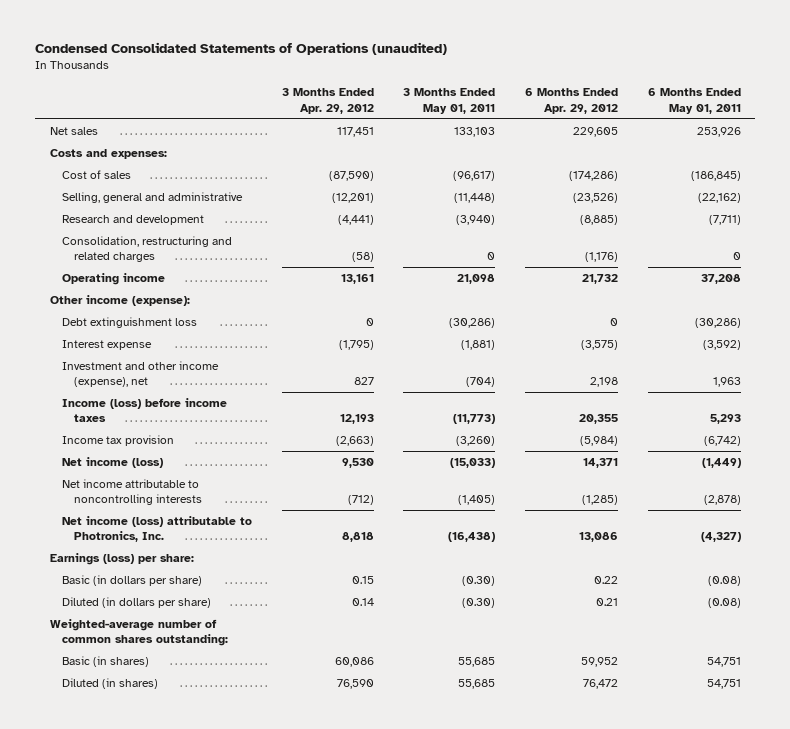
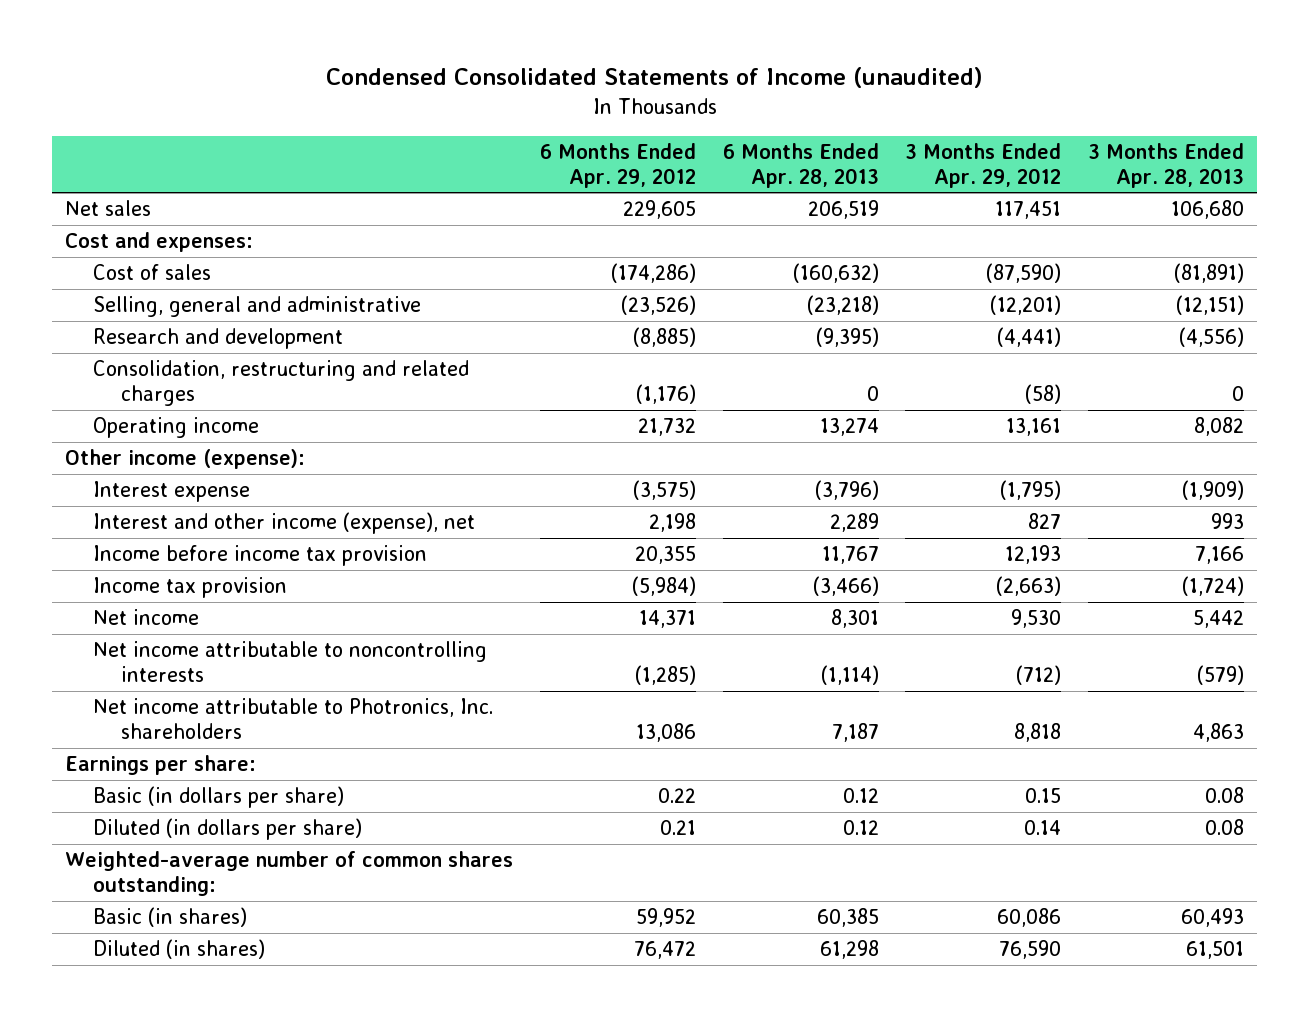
- Condensed Consolidated Statements of Operations (unaudited)
+ Condensed Consolidated Statements of Income (unaudited)
- | 3 Months Ended Apr. 29, 2012 | 3 Months Ended May 01, 2011 | 6 Months Ended Apr. 29, 2012 | 6 Months Ended May 01, 2011
+ | 6 Months Ended Apr. 29, 2012 | 6 Months Ended Apr. 28, 2013 | 3 Months Ended Apr. 29, 2012 | 3 Months Ended Apr. 28, 2013
- Costs and expenses:
+ Cost and expenses:
- Debt extinguishment loss | 0 | (30,286) | 0 | (30,286)
- Investment and other income (expense), net | 827 | (704) | 2,198 | 1,963
- Income (loss) before income taxes | 12,193 | (11,773) | 20,355 | 5,293
+ Interest and other income (expense), net | 2,198 | 2,289 | 827 | 993
+ Income before income tax provision | 20,355 | 11,767 | 12,193 | 7,166
- Net income (loss) | 9,530 | (15,033) | 14,371 | (1,449)
+ Net income | 14,371 | 8,301 | 9,530 | 5,442
- Net income (loss) attributable to Photronics, Inc. | 8,818 | (16,438) | 13,086 | (4,327)
- Earnings (loss) per share:
+ Net income attributable to Photronics, Inc. shareholders | 13,086 | 7,187 | 8,818 | 4,863
+ Earnings per share:

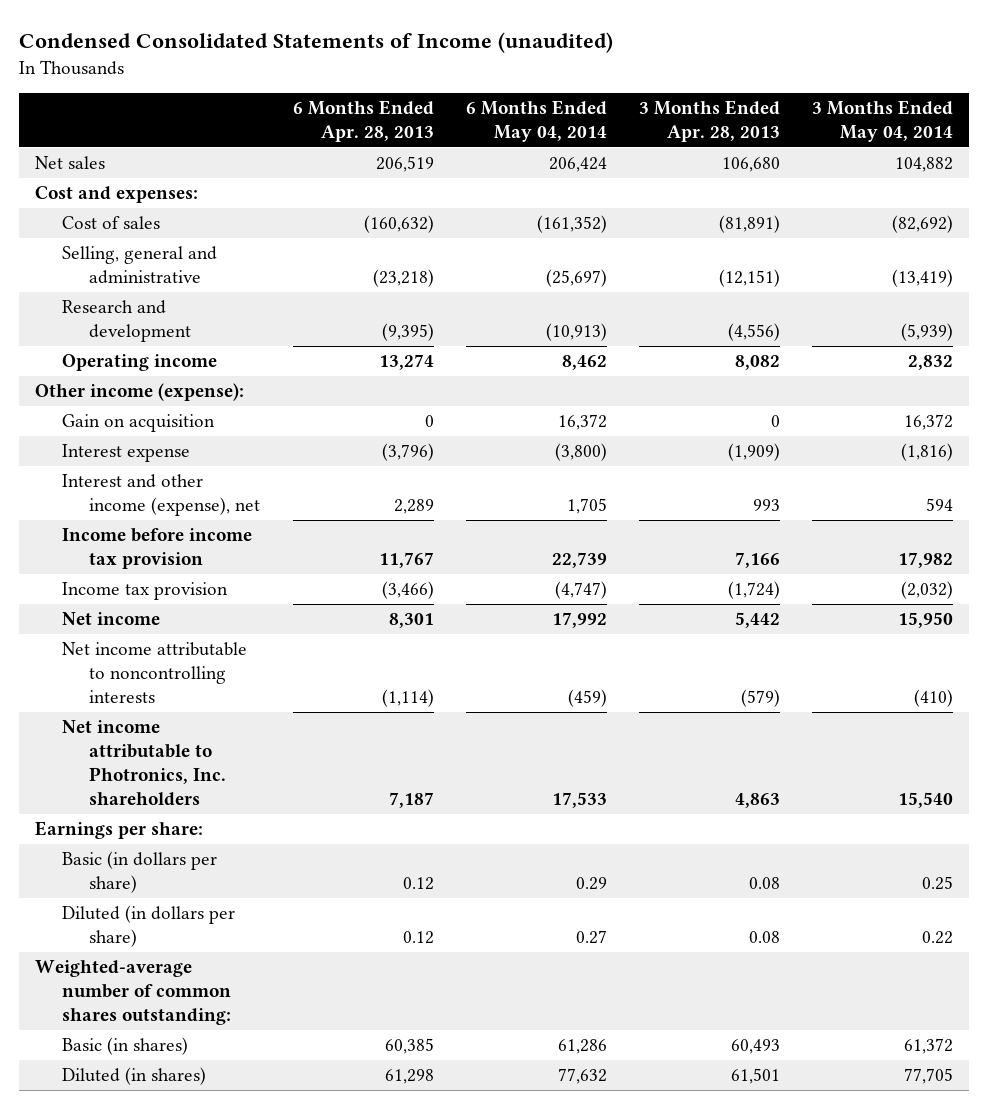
- | 6 Months Ended Apr. 29, 2012 | 6 Months Ended Apr. 28, 2013 | 3 Months Ended Apr. 29, 2012 | 3 Months Ended Apr. 28, 2013
+ | 6 Months Ended Apr. 28, 2013 | 6 Months Ended May 04, 2014 | 3 Months Ended Apr. 28, 2013 | 3 Months Ended May 04, 2014
- Consolidation, restructuring and related charges | (1,176) | 0 | (58) | 0
+ Gain on acquisition | 0 | 16,372 | 0 | 16,372

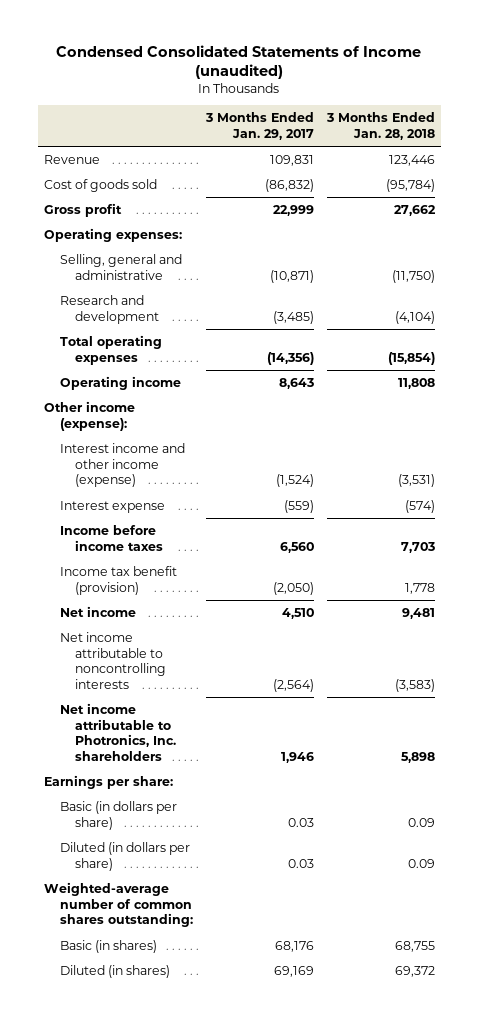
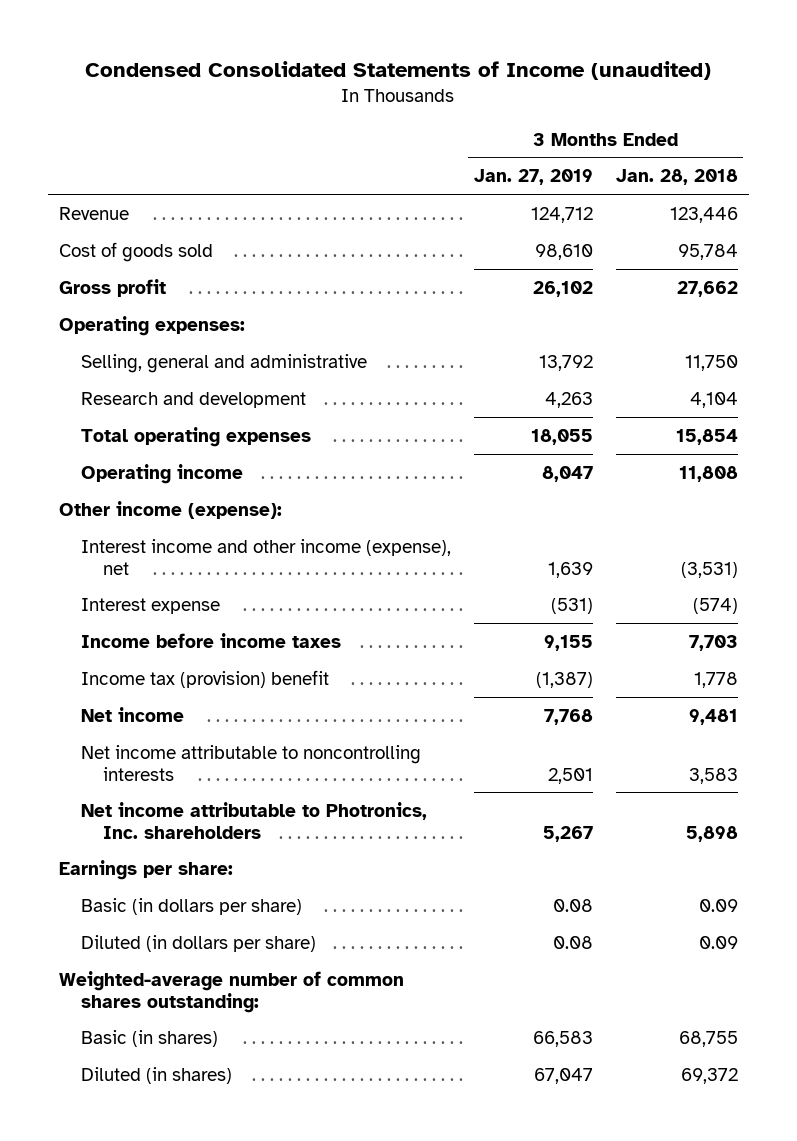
- | 3 Months Ended Jan. 29, 2017 | 3 Months Ended Jan. 28, 2018
+ | 3 Months Ended Jan. 27, 2019 | 3 Months Ended Jan. 28, 2018
- Cost of goods sold | (86,832) | (95,784)
+ Cost of goods sold | 98,610 | 95,784
- Selling, general and administrative | (10,871) | (11,750)
- Research and development | (3,485) | (4,104)
- Total operating expenses | (14,356) | (15,854)
+ Selling, general and administrative | 13,792 | 11,750
+ Research and development | 4,263 | 4,104
+ Total operating expenses | 18,055 | 15,854
- Interest income and other income (expense) | (1,524) | (3,531)
+ Interest income and other income (expense), net | 1,639 | (3,531)
- Income tax benefit (provision) | (2,050) | 1,778
+ Income tax (provision) benefit | (1,387) | 1,778
- Net income attributable to noncontrolling interests | (2,564) | (3,583)
+ Net income attributable to noncontrolling interests | 2,501 | 3,583

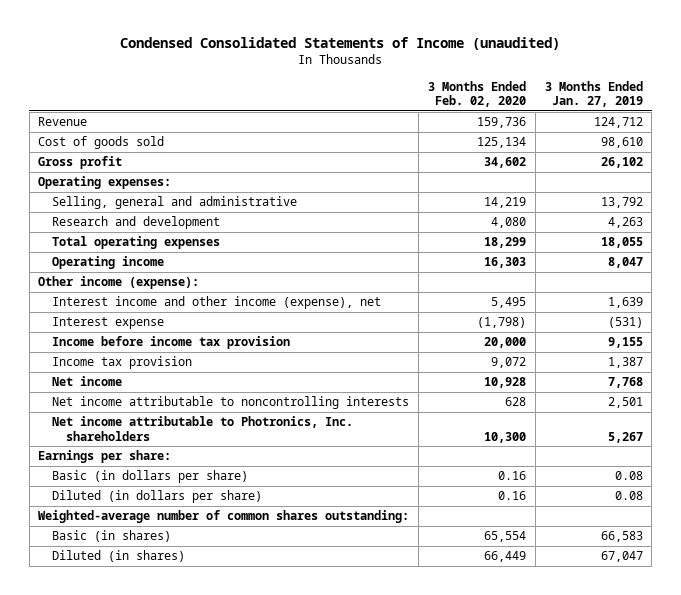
- | 3 Months Ended Jan. 27, 2019 | 3 Months Ended Jan. 28, 2018
+ | 3 Months Ended Feb. 02, 2020 | 3 Months Ended Jan. 27, 2019
- Income before income taxes | 9,155 | 7,703
- Income tax (provision) benefit | (1,387) | 1,778
+ Income before income tax provision | 20,000 | 9,155
+ Income tax provision | 9,072 | 1,387

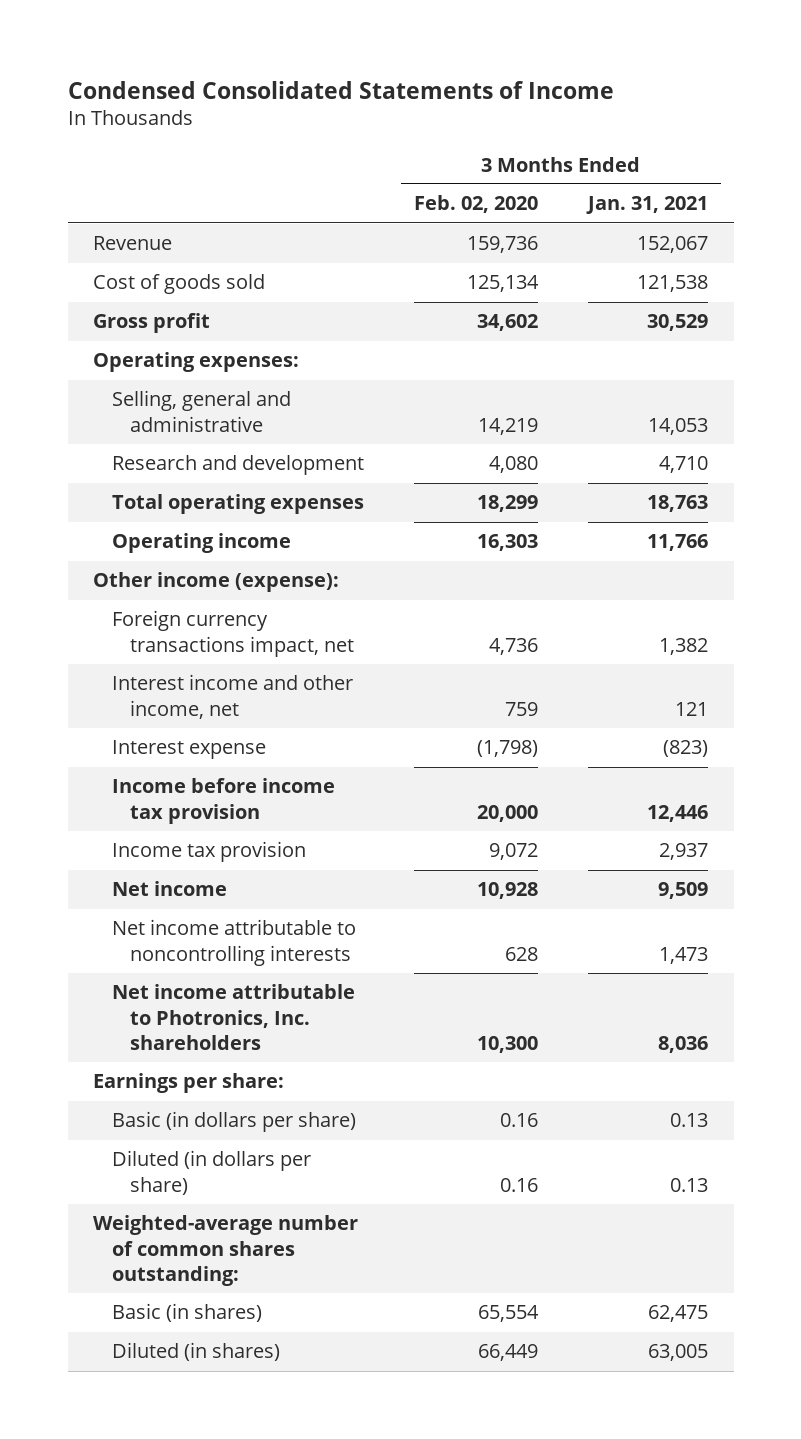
- Condensed Consolidated Statements of Income (unaudited)
+ Condensed Consolidated Statements of Income
- | 3 Months Ended Feb. 02, 2020 | 3 Months Ended Jan. 27, 2019
+ | 3 Months Ended Feb. 02, 2020 | 3 Months Ended Jan. 31, 2021
- Interest income and other income (expense), net | 5,495 | 1,639
+ Foreign currency transactions impact, net | 4,736 | 1,382
+ Interest income and other income, net | 759 | 121

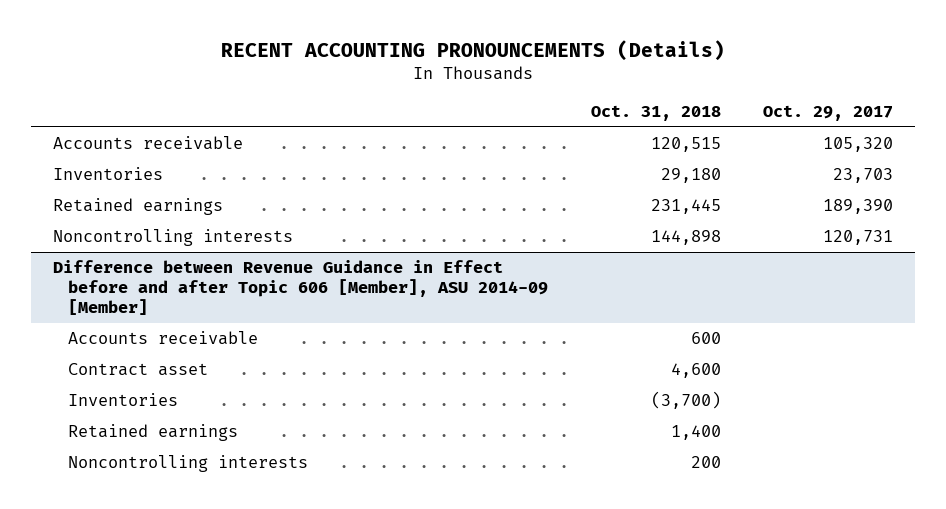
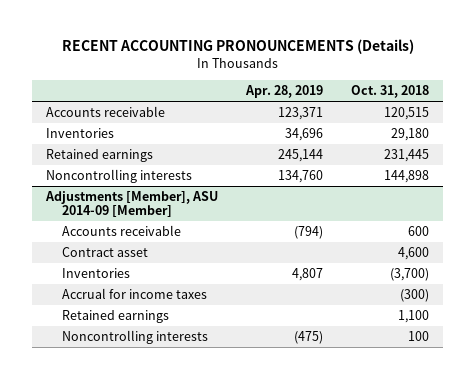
- | Oct. 31, 2018 | Oct. 29, 2017
+ | Apr. 28, 2019 | Oct. 31, 2018
- Difference between Revenue Guidance in Effect before and after Topic 606 [Member], ASU 2014-09 [Member]
+ Adjustments [Member], ASU 2014-09 [Member]
- Retained earnings | 1,400 |
- Noncontrolling interests | 200 |
+ Accrual for income taxes | | (300)
+ Retained earnings | | 1,100
+ Noncontrolling interests | (475) | 100

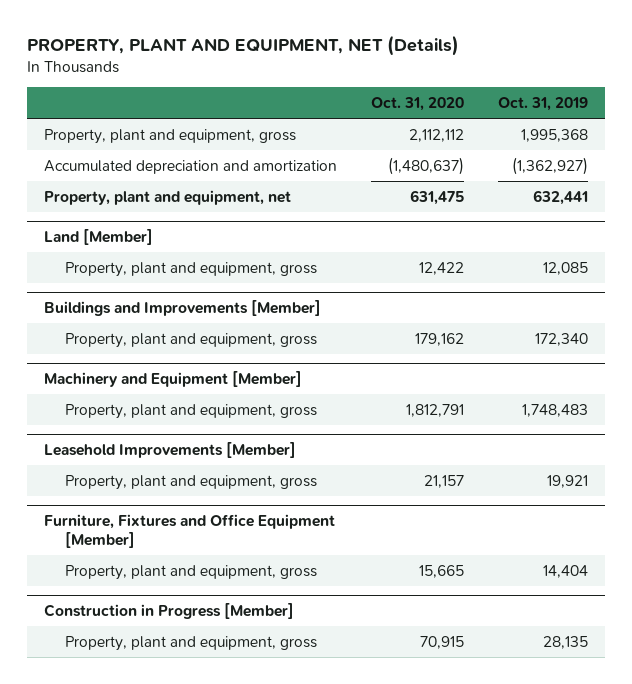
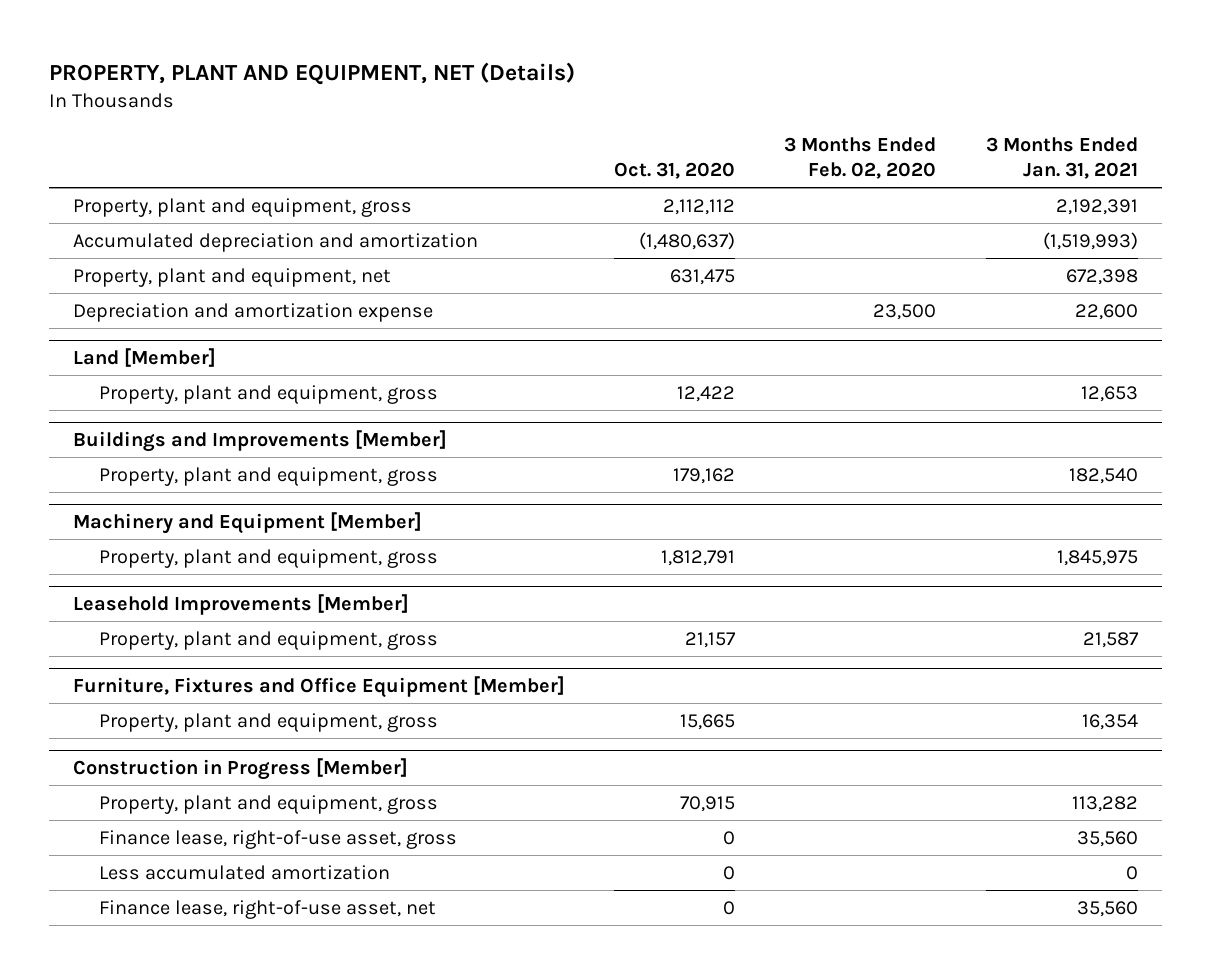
- | Oct. 31, 2020 | Oct. 31, 2019
+ | Oct. 31, 2020 | 3 Months Ended Feb. 02, 2020 | 3 Months Ended Jan. 31, 2021
+ Depreciation and amortization expense | | 23,500 | 22,600
@ Construction in Progress [Member]
+ Finance lease, right-of-use asset, gross | 0 | | 35,560
+ Less accumulated amortization | 0 | | 0
+ Finance lease, right-of-use asset, net | 0 | | 35,560

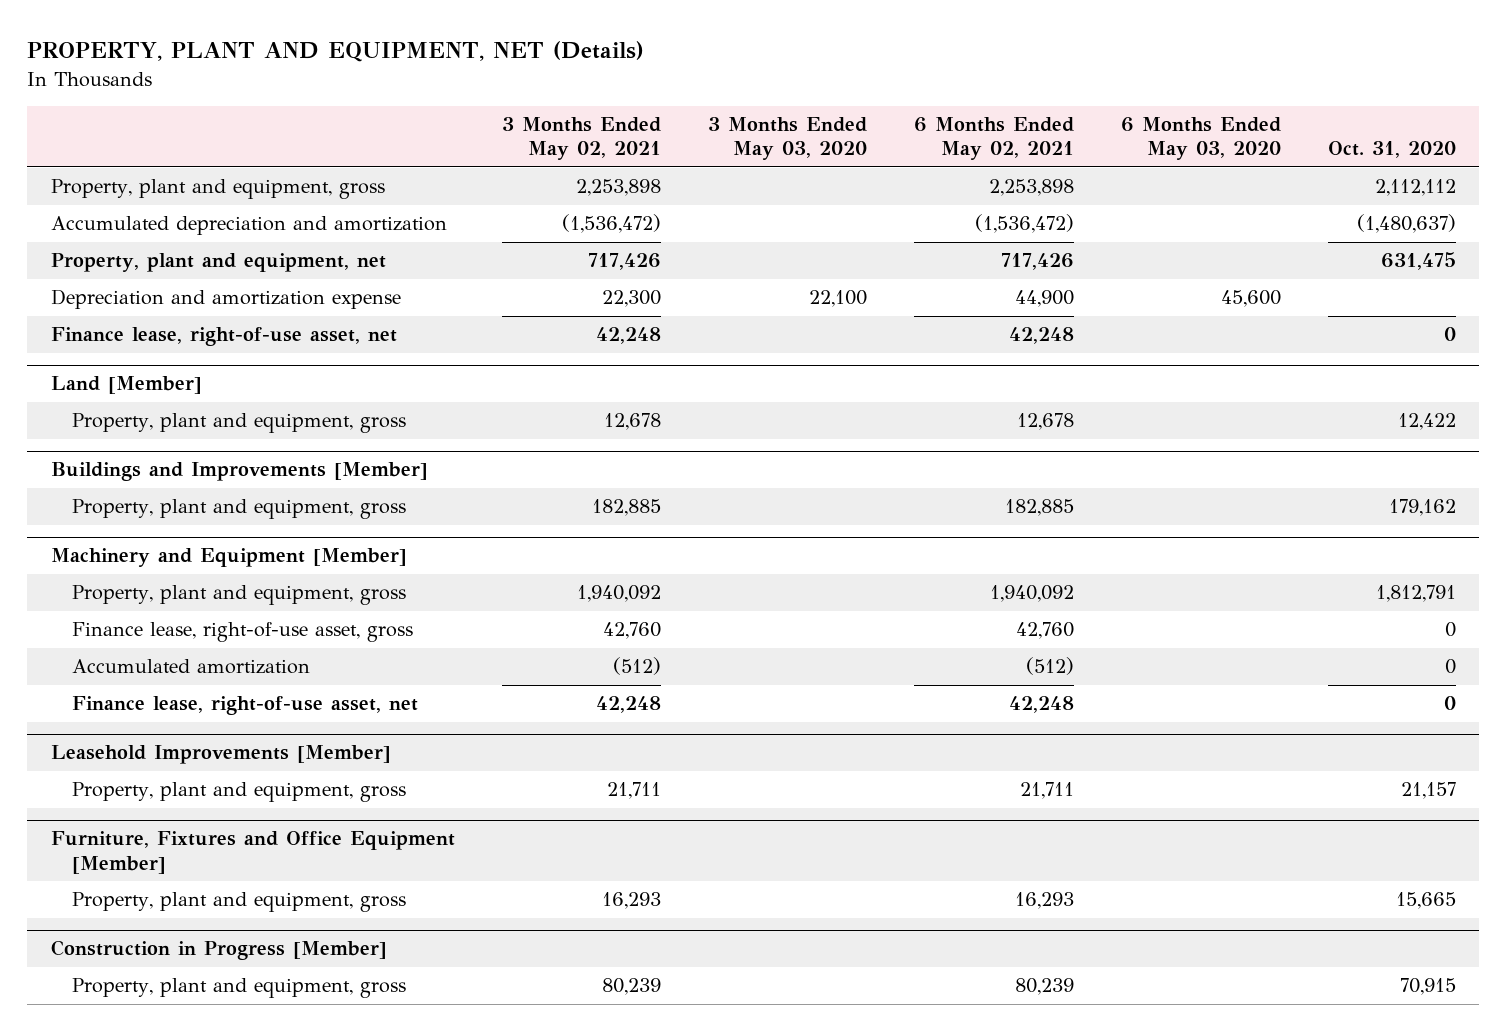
- | Oct. 31, 2020 | 3 Months Ended Feb. 02, 2020 | 3 Months Ended Jan. 31, 2021
+ | 3 Months Ended May 02, 2021 | 3 Months Ended May 03, 2020 | 6 Months Ended May 02, 2021 | 6 Months Ended May 03, 2020 | Oct. 31, 2020
+ Finance lease, right-of-use asset, net | 42,248 | | 42,248 | | 0
@ Machinery and Equipment [Member]
+ Finance lease, right-of-use asset, gross | 42,760 | | 42,760 | | 0
+ Accumulated amortization | (512) | | (512) | | 0
+ Finance lease, right-of-use asset, net | 42,248 | | 42,248 | | 0
@ Construction in Progress [Member]
- Finance lease, right-of-use asset, gross | 0 | | 35,560
- Less accumulated amortization | 0 | | 0
- Finance lease, right-of-use asset, net | 0 | | 35,560

